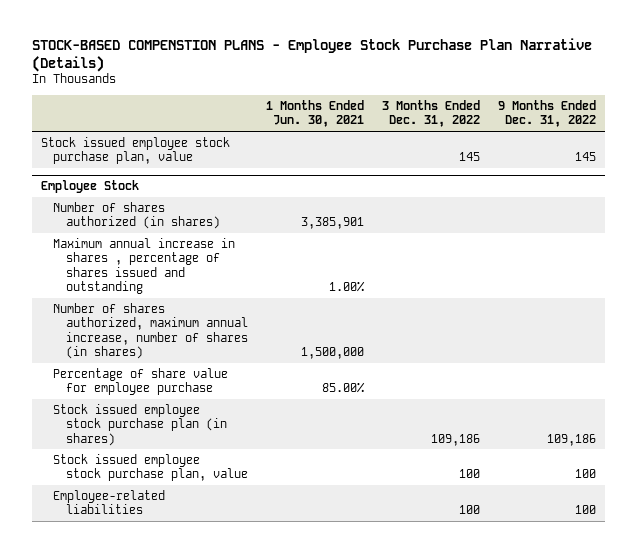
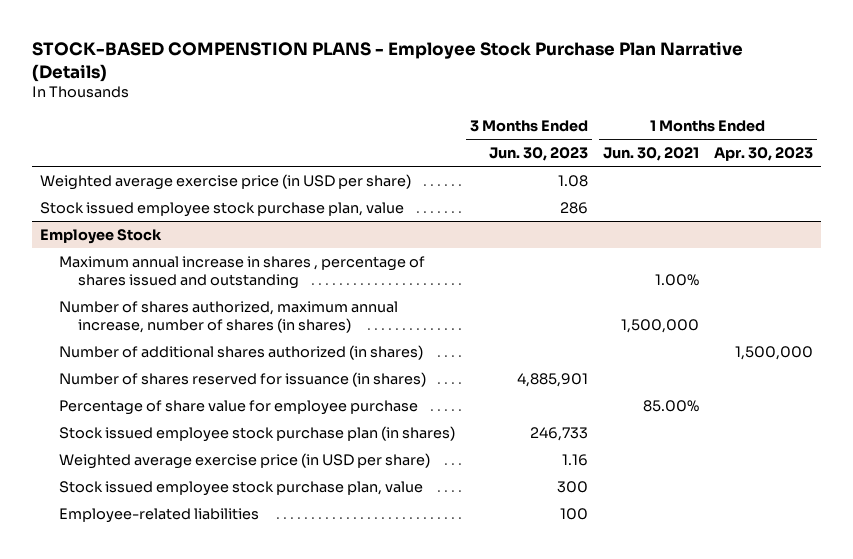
- | 1 Months Ended Jun. 30, 2021 | 3 Months Ended Dec. 31, 2022 | 9 Months Ended Dec. 31, 2022
+ | 3 Months Ended Jun. 30, 2023 | 1 Months Ended Jun. 30, 2021 | 1 Months Ended Apr. 30, 2023
+ Weighted average exercise price (in USD per share) | 1.08 | |
@ Employee Stock
- Number of shares authorized (in shares) | 3,385,901 | |
+ Number of additional shares authorized (in shares) | | | 1,500,000
+ Number of shares reserved for issuance (in shares) | 4,885,901 | |
+ Weighted average exercise price (in USD per share) | 1.16 | |

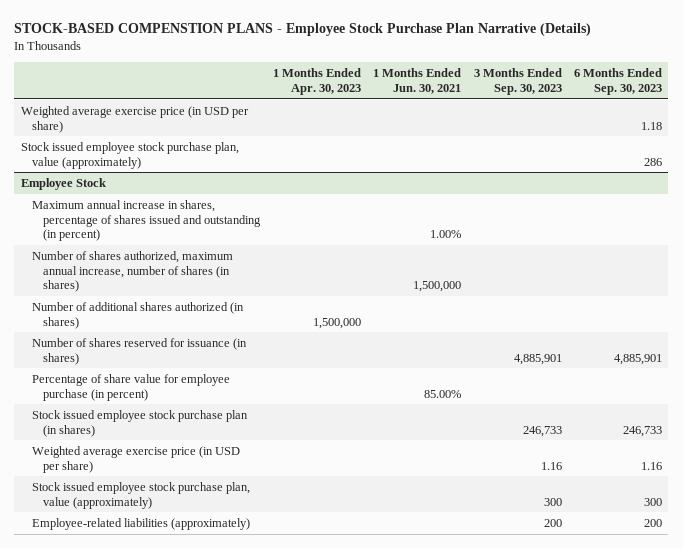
- | 3 Months Ended Jun. 30, 2023 | 1 Months Ended Jun. 30, 2021 | 1 Months Ended Apr. 30, 2023
+ | 1 Months Ended Apr. 30, 2023 | 1 Months Ended Jun. 30, 2021 | 3 Months Ended Sep. 30, 2023 | 6 Months Ended Sep. 30, 2023
- Stock issued employee stock purchase plan, value | 286 | |
+ Stock issued employee stock purchase plan, value (approximately) | | | | 286
@ Employee Stock
- Maximum annual increase in shares , percentage of shares issued and outstanding | | 1.00% |
+ Maximum annual increase in shares, percentage of shares issued and outstanding (in percent) | | 1.00% | |
- Percentage of share value for employee purchase | | 85.00% |
+ Percentage of share value for employee purchase (in percent) | | 85.00% | |
- Stock issued employee stock purchase plan, value | 300 | |
- Employee-related liabilities | 100 | |
+ Stock issued employee stock purchase plan, value (approximately) | | | 300 | 300
+ Employee-related liabilities (approximately) | | | 200 | 200

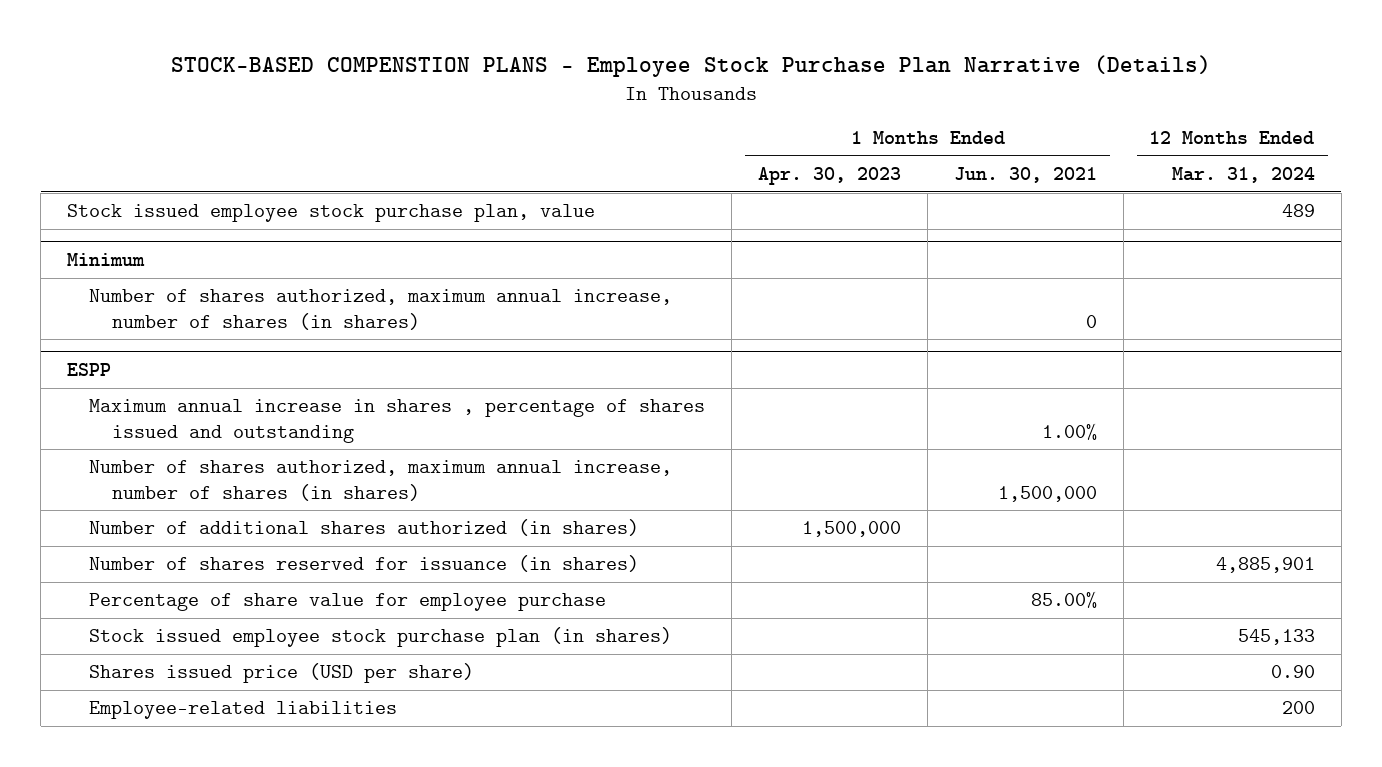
- | 1 Months Ended Apr. 30, 2023 | 1 Months Ended Jun. 30, 2021 | 3 Months Ended Sep. 30, 2023 | 6 Months Ended Sep. 30, 2023
+ | 1 Months Ended Apr. 30, 2023 | 1 Months Ended Jun. 30, 2021 | 12 Months Ended Mar. 31, 2024
- Weighted average exercise price (in USD per share) | | | | 1.18
- Stock issued employee stock purchase plan, value (approximately) | | | | 286
- Employee Stock
- Maximum annual increase in shares, percentage of shares issued and outstanding (in percent) | | 1.00% | |
+ Stock issued employee stock purchase plan, value | | | 489
+ Minimum
+ Number of shares authorized, maximum annual increase, number of shares (in shares) | | 0 |
+ ESPP
+ Maximum annual increase in shares , percentage of shares issued and outstanding | | 1.00% |
- Percentage of share value for employee purchase (in percent) | | 85.00% | |
+ Percentage of share value for employee purchase | | 85.00% |
- Weighted average exercise price (in USD per share) | | | 1.16 | 1.16
- Stock issued employee stock purchase plan, value (approximately) | | | 300 | 300
- Employee-related liabilities (approximately) | | | 200 | 200
+ Shares issued price (USD per share) | | | 0.90
+ Employee-related liabilities | | | 200

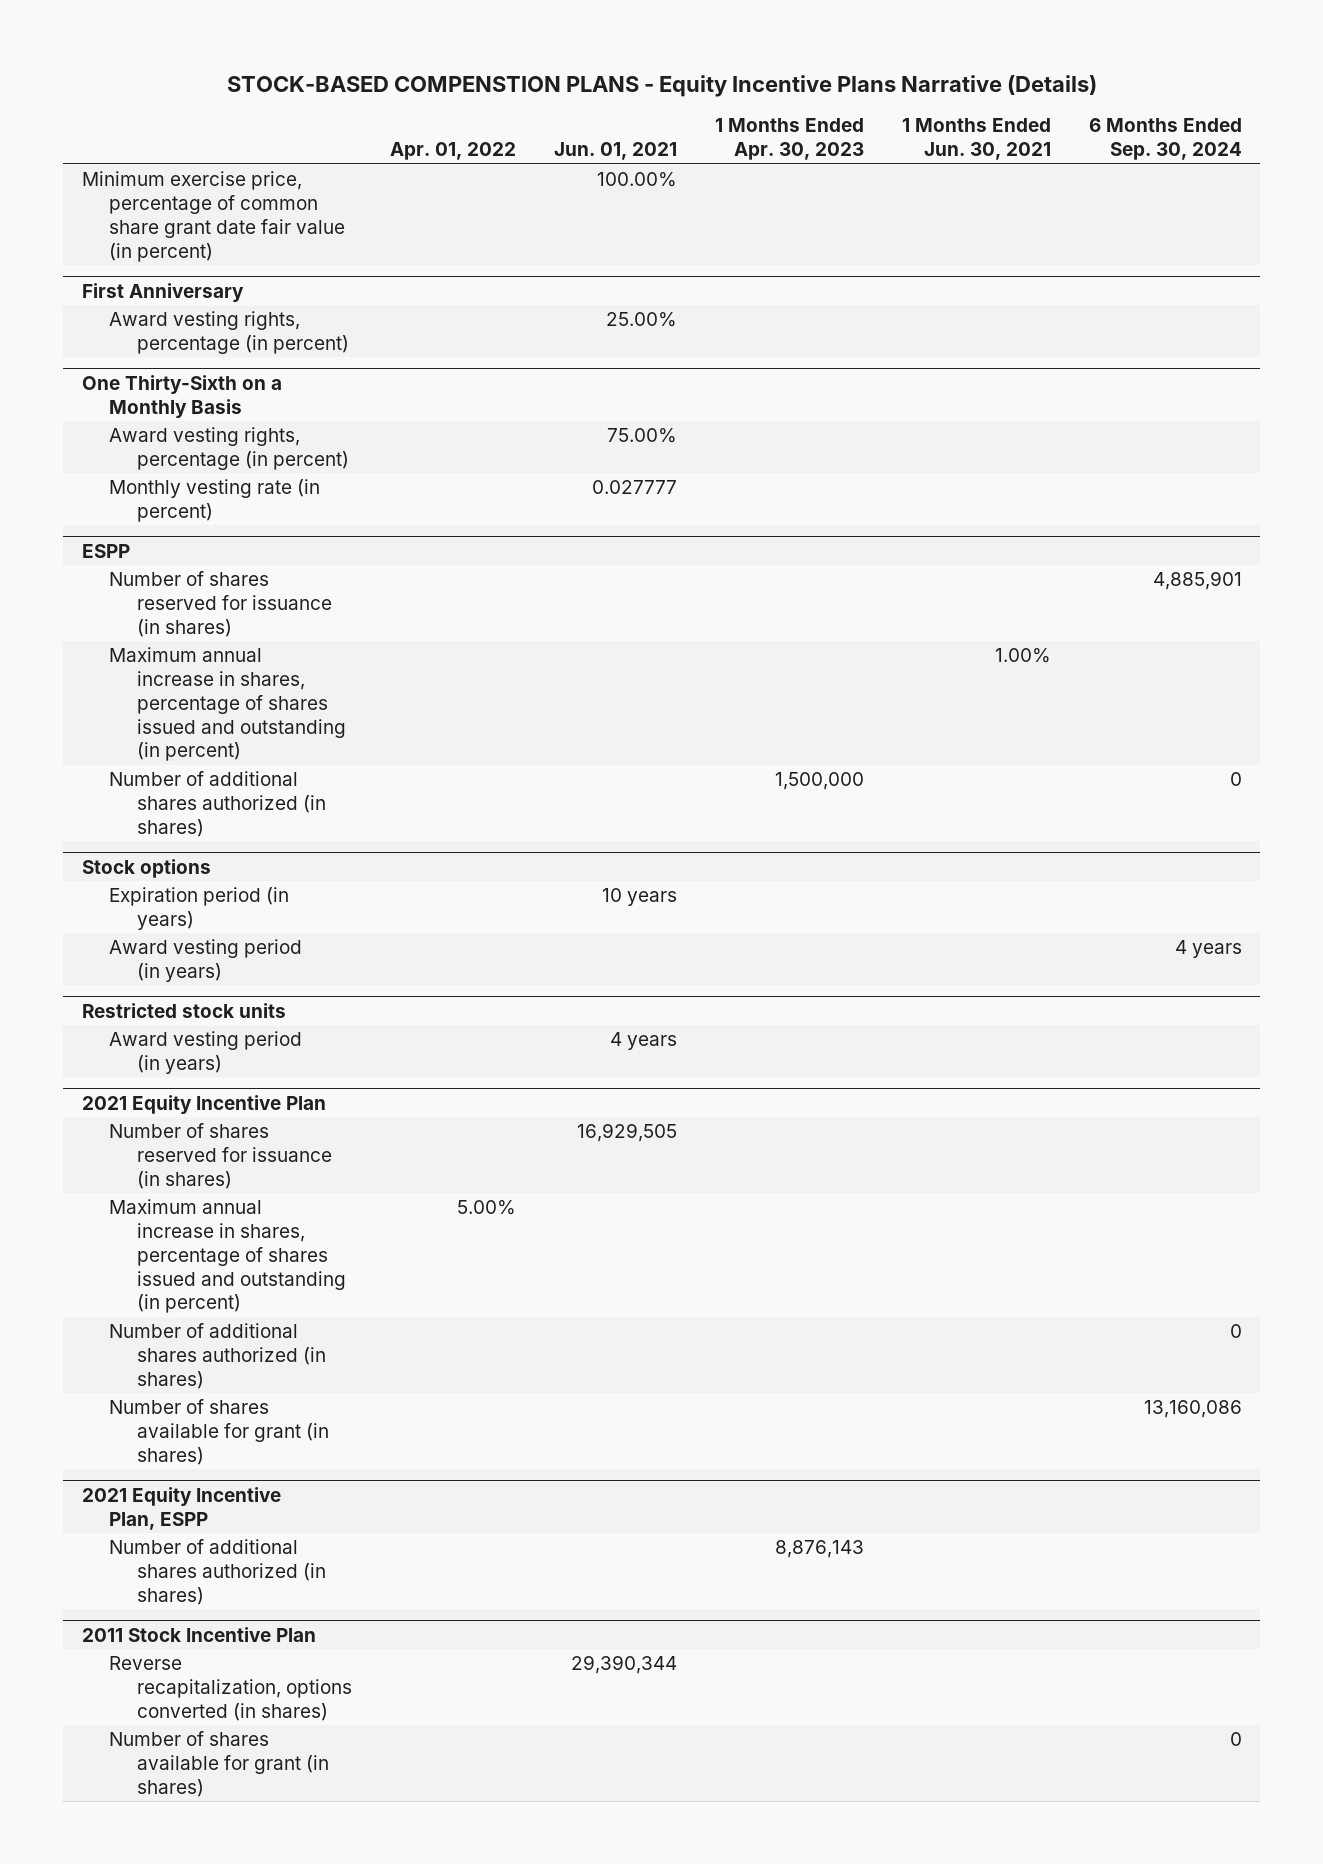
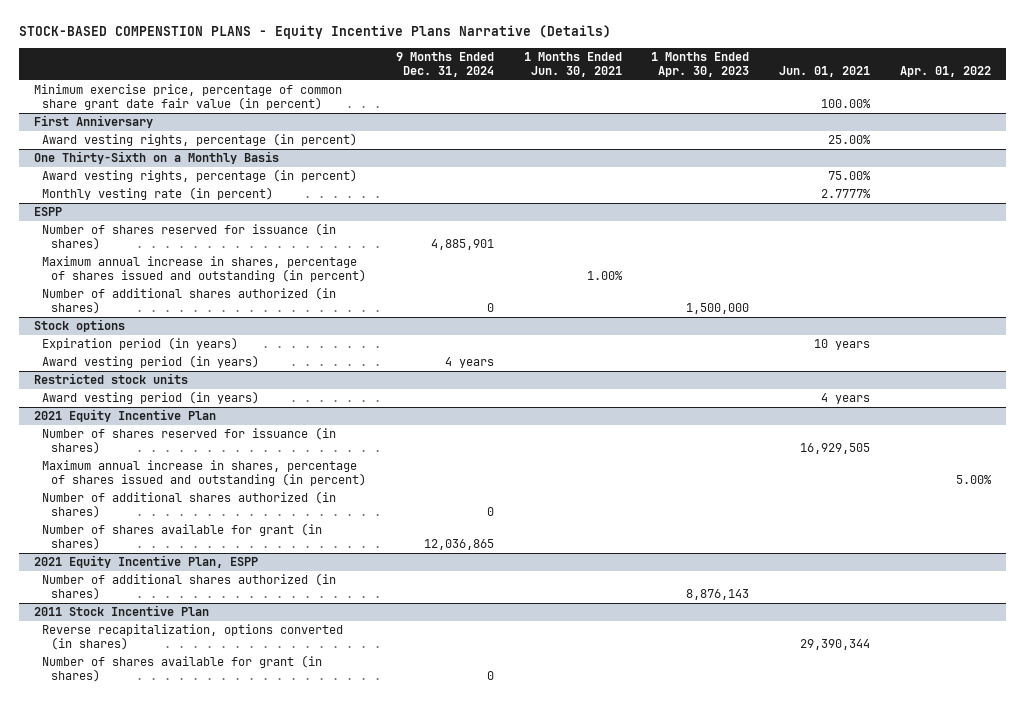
- | Apr. 01, 2022 | Jun. 01, 2021 | 1 Months Ended Apr. 30, 2023 | 1 Months Ended Jun. 30, 2021 | 6 Months Ended Sep. 30, 2024
+ | 9 Months Ended Dec. 31, 2024 | 1 Months Ended Jun. 30, 2021 | 1 Months Ended Apr. 30, 2023 | Jun. 01, 2021 | Apr. 01, 2022
@ One Thirty-Sixth on a Monthly Basis
- Monthly vesting rate (in percent) | | 0.027777 | | |
+ Monthly vesting rate (in percent) | | | | 2.7777% |

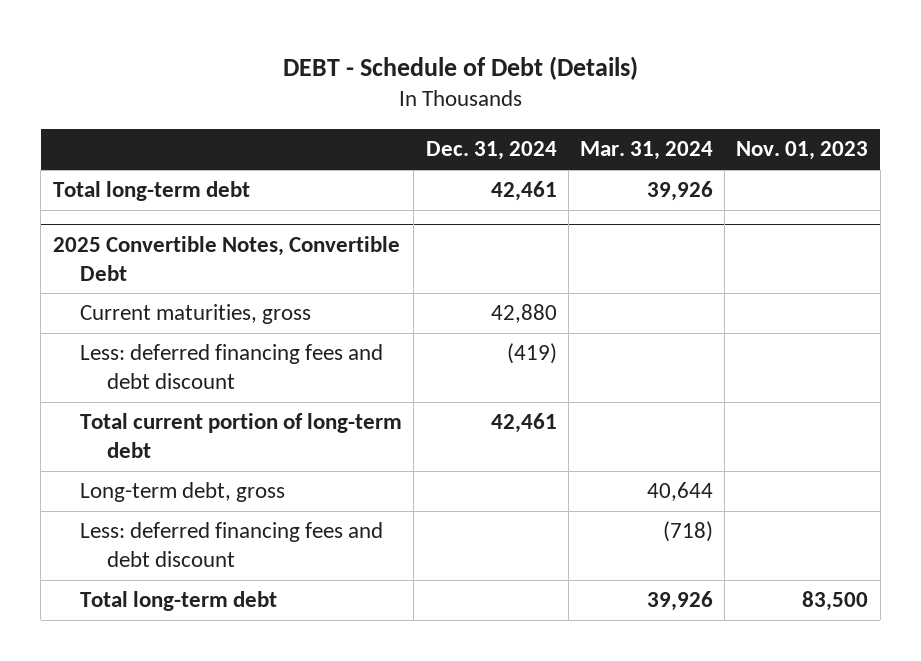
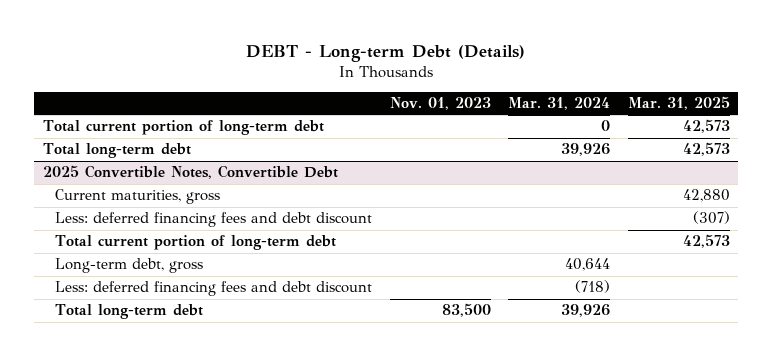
- DEBT - Schedule of Debt (Details)
+ DEBT - Long-term Debt (Details)
- | Dec. 31, 2024 | Mar. 31, 2024 | Nov. 01, 2023
+ | Nov. 01, 2023 | Mar. 31, 2024 | Mar. 31, 2025
+ Total current portion of long-term debt | | 0 | 42,573

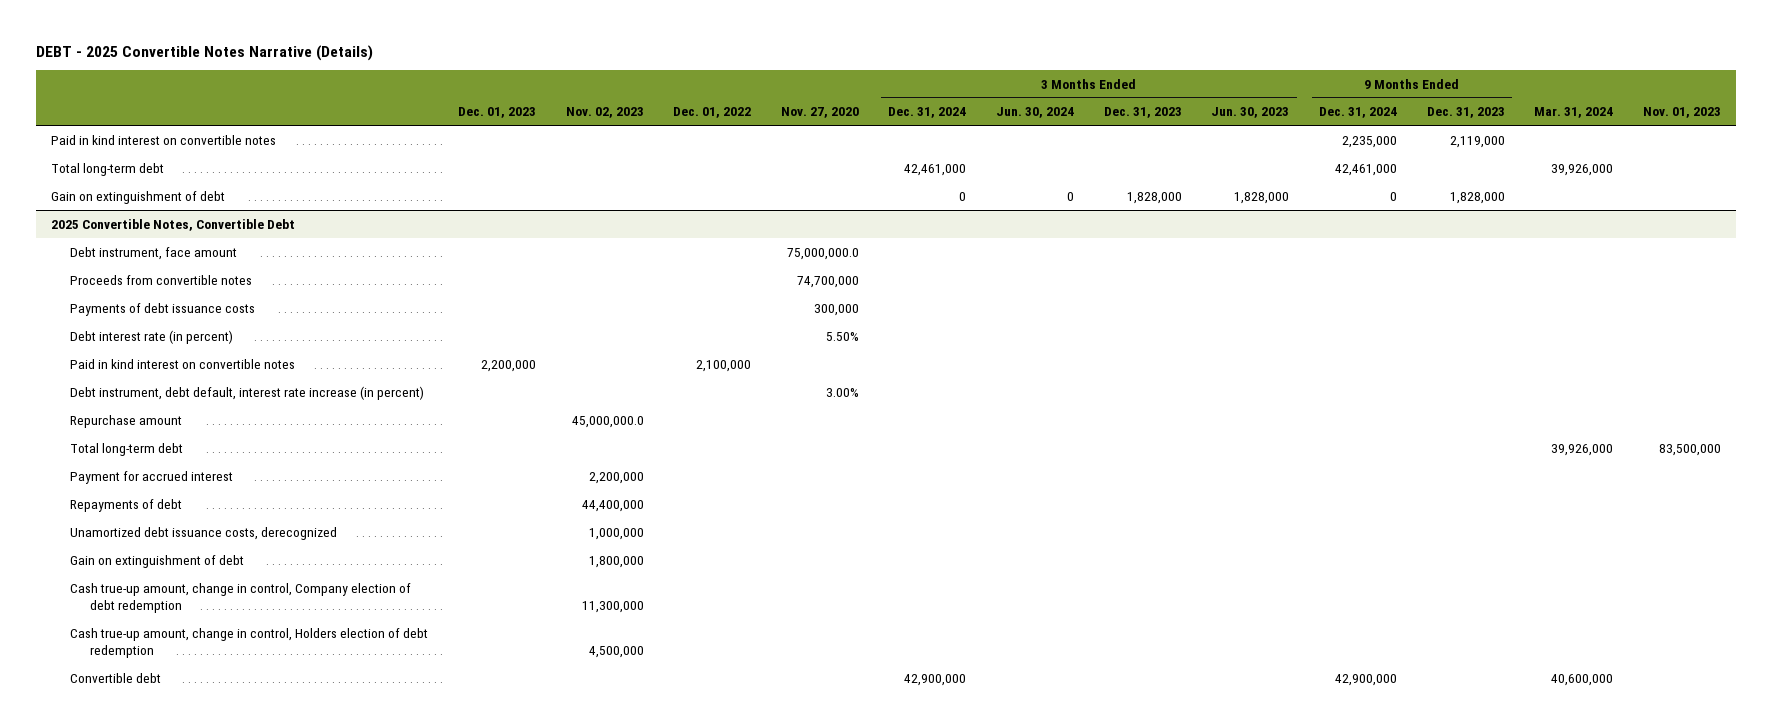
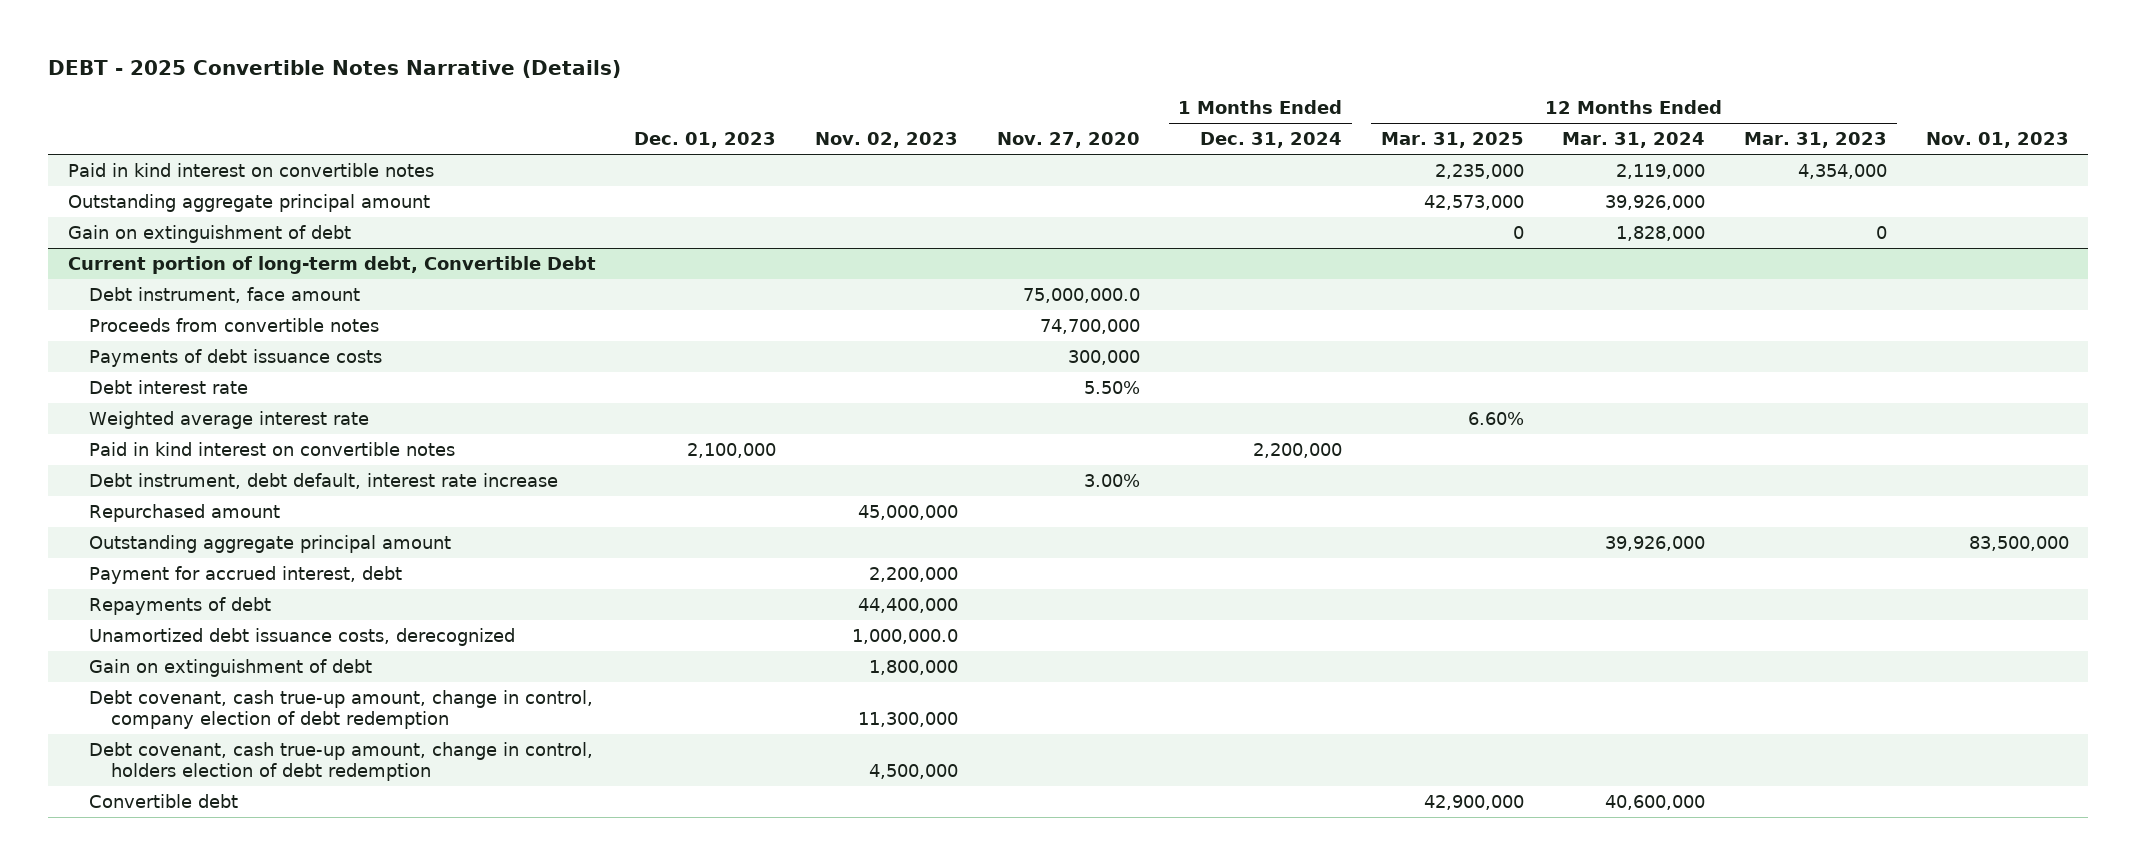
- | Dec. 01, 2023 | Nov. 02, 2023 | Dec. 01, 2022 | Nov. 27, 2020 | 3 Months Ended Dec. 31, 2024 | 3 Months Ended Jun. 30, 2024 | 3 Months Ended Dec. 31, 2023 | 3 Months Ended Jun. 30, 2023 | 9 Months Ended Dec. 31, 2024 | 9 Months Ended Dec. 31, 2023 | Mar. 31, 2024 | Nov. 01, 2023
+ | Dec. 01, 2023 | Nov. 02, 2023 | Nov. 27, 2020 | 1 Months Ended Dec. 31, 2024 | 12 Months Ended Mar. 31, 2025 | 12 Months Ended Mar. 31, 2024 | 12 Months Ended Mar. 31, 2023 | Nov. 01, 2023
- Total long-term debt | | | | | 42,461,000 | | | | 42,461,000 | | 39,926,000 |
+ Outstanding aggregate principal amount | | | | | 42,573,000 | 39,926,000 | |
- 2025 Convertible Notes, Convertible Debt
+ Current portion of long-term debt, Convertible Debt
- Debt interest rate (in percent) | | | | 5.50% | | | | | | | |
- Paid in kind interest on convertible notes | 2,200,000 | | 2,100,000 | | | | | | | | |
- Debt instrument, debt default, interest rate increase (in percent) | | | | 3.00% | | | | | | | |
- Repurchase amount | | 45,000,000.0 | | | | | | | | | |
- Total long-term debt | | | | | | | | | | | 39,926,000 | 83,500,000
- Payment for accrued interest | | 2,200,000 | | | | | | | | | |
+ Debt interest rate | | | 5.50% | | | | |
+ Weighted average interest rate | | | | | 6.60% | | |
+ Paid in kind interest on convertible notes | 2,100,000 | | | 2,200,000 | | | |
+ Debt instrument, debt default, interest rate increase | | | 3.00% | | | | |
+ Repurchased amount | | 45,000,000 | | | | | |
+ Outstanding aggregate principal amount | | | | | | 39,926,000 | | 83,500,000
+ Payment for accrued interest, debt | | 2,200,000 | | | | | |
- Unamortized debt issuance costs, derecognized | | 1,000,000 | | | | | | | | | |
+ Unamortized debt issuance costs, derecognized | | 1,000,000.0 | | | | | |
- Cash true-up amount, change in control, Company election of debt redemption | | 11,300,000 | | | | | | | | | |
- Cash true-up amount, change in control, Holders election of debt redemption | | 4,500,000 | | | | | | | | | |
+ Debt covenant, cash true-up amount, change in control, company election of debt redemption | | 11,300,000 | | | | | |
+ Debt covenant, cash true-up amount, change in control, holders election of debt redemption | | 4,500,000 | | | | | |

